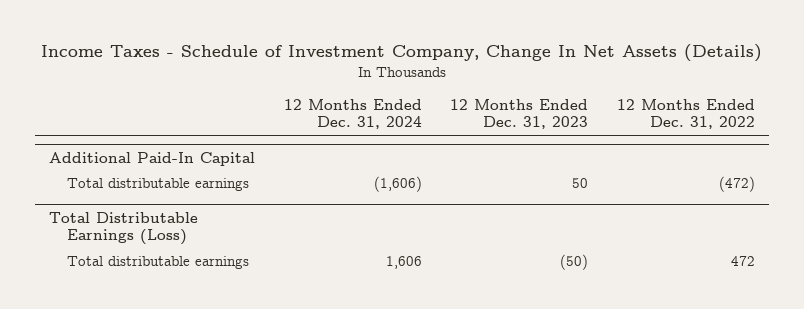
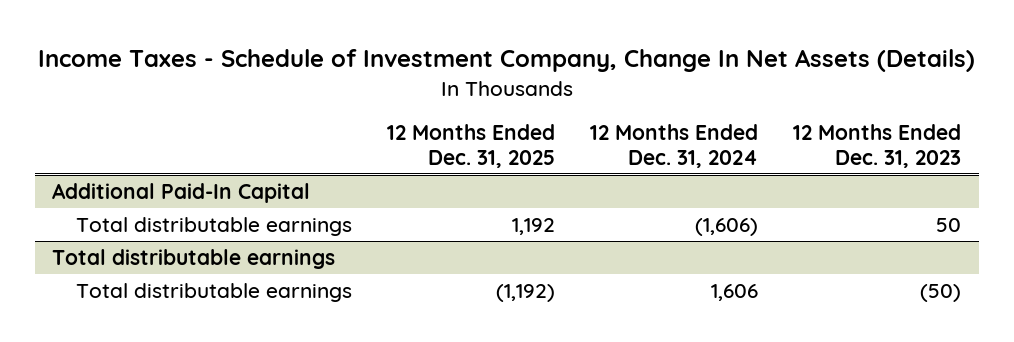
- | 12 Months Ended Dec. 31, 2024 | 12 Months Ended Dec. 31, 2023 | 12 Months Ended Dec. 31, 2022
+ | 12 Months Ended Dec. 31, 2025 | 12 Months Ended Dec. 31, 2024 | 12 Months Ended Dec. 31, 2023
- Total Distributable Earnings (Loss)
+ Total distributable earnings

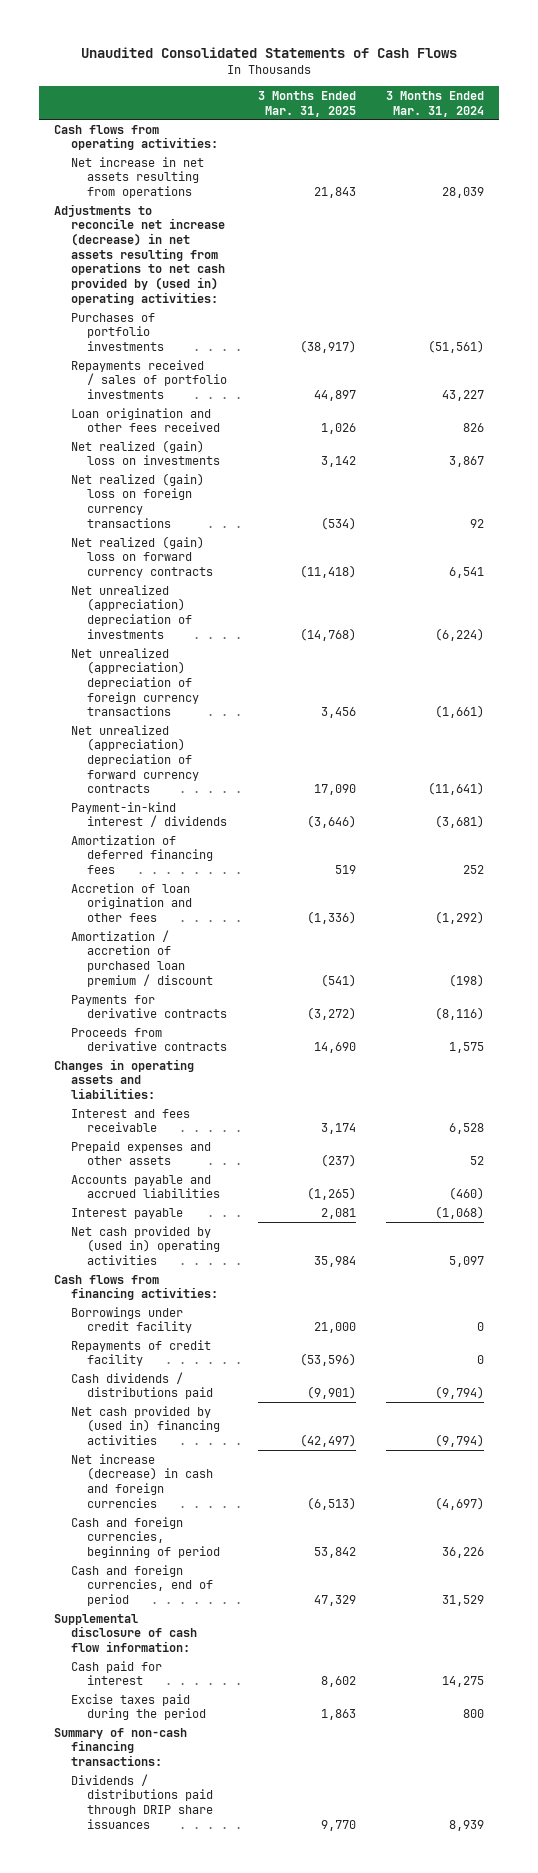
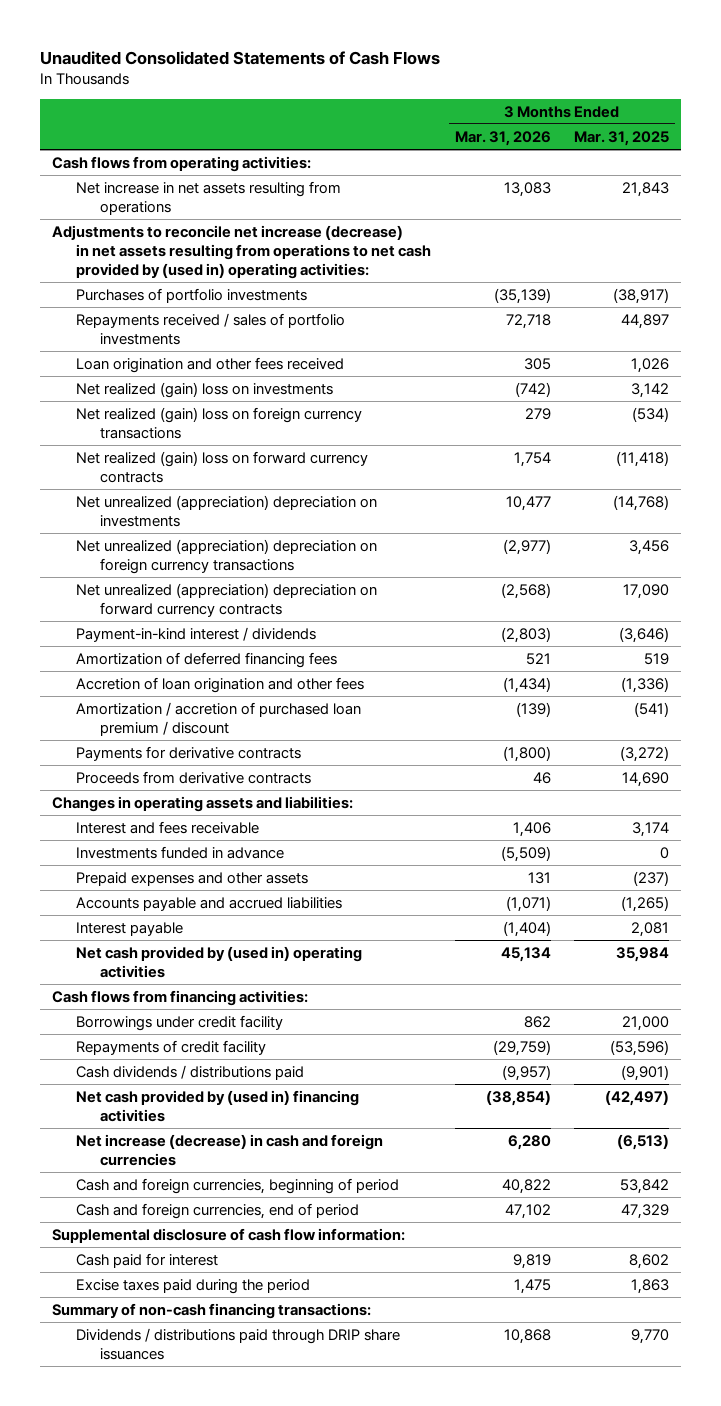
- | 3 Months Ended Mar. 31, 2025 | 3 Months Ended Mar. 31, 2024
+ | 3 Months Ended Mar. 31, 2026 | 3 Months Ended Mar. 31, 2025
- Net unrealized (appreciation) depreciation of investments | (14,768) | (6,224)
- Net unrealized (appreciation) depreciation of foreign currency transactions | 3,456 | (1,661)
- Net unrealized (appreciation) depreciation of forward currency contracts | 17,090 | (11,641)
+ Net unrealized (appreciation) depreciation on investments | 10,477 | (14,768)
+ Net unrealized (appreciation) depreciation on foreign currency transactions | (2,977) | 3,456
+ Net unrealized (appreciation) depreciation on forward currency contracts | (2,568) | 17,090
+ Investments funded in advance | (5,509) | 0

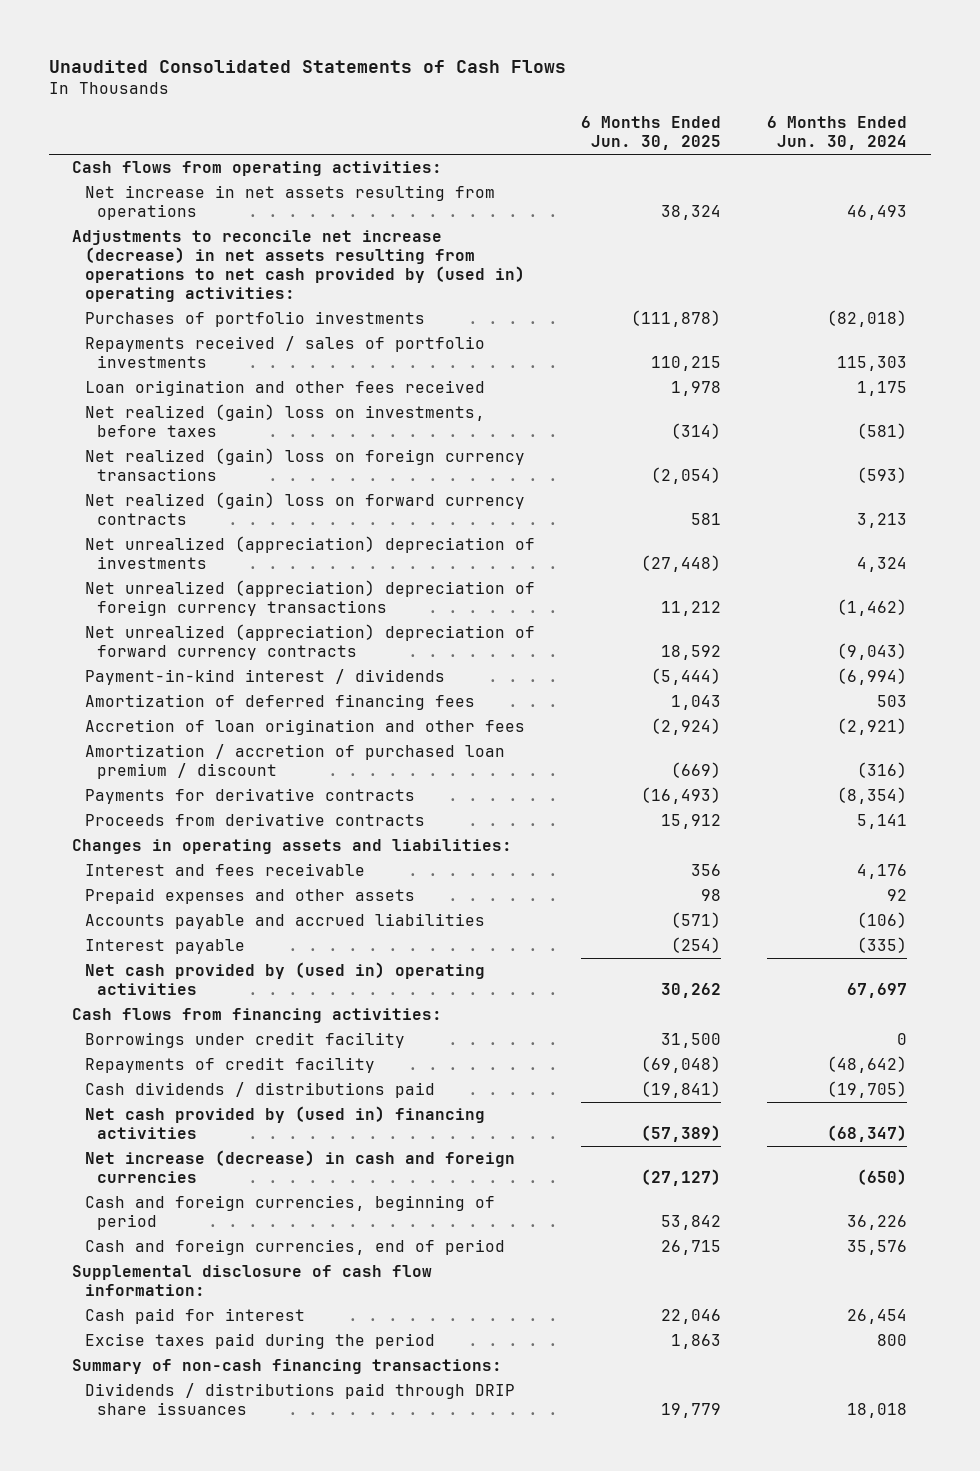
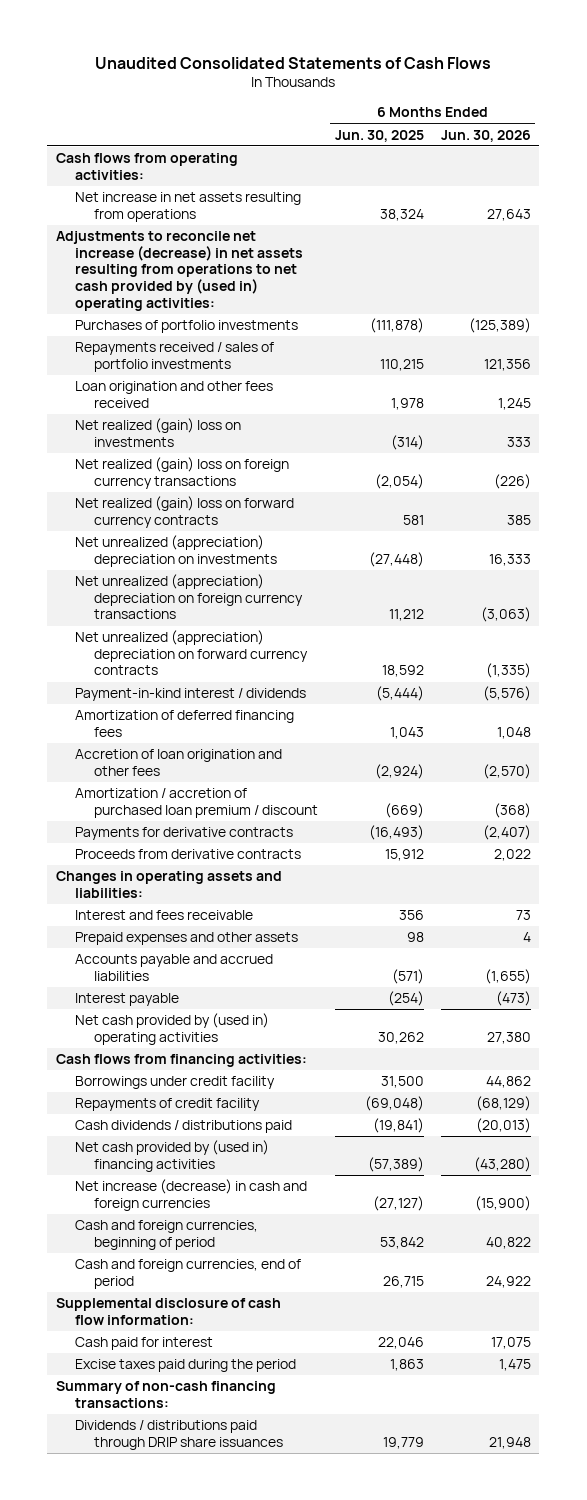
- | 6 Months Ended Jun. 30, 2025 | 6 Months Ended Jun. 30, 2024
+ | 6 Months Ended Jun. 30, 2025 | 6 Months Ended Jun. 30, 2026
- Net realized (gain) loss on investments, before taxes | (314) | (581)
+ Net realized (gain) loss on investments | (314) | 333
- Net unrealized (appreciation) depreciation of investments | (27,448) | 4,324
- Net unrealized (appreciation) depreciation of foreign currency transactions | 11,212 | (1,462)
- Net unrealized (appreciation) depreciation of forward currency contracts | 18,592 | (9,043)
+ Net unrealized (appreciation) depreciation on investments | (27,448) | 16,333
+ Net unrealized (appreciation) depreciation on foreign currency transactions | 11,212 | (3,063)
+ Net unrealized (appreciation) depreciation on forward currency contracts | 18,592 | (1,335)

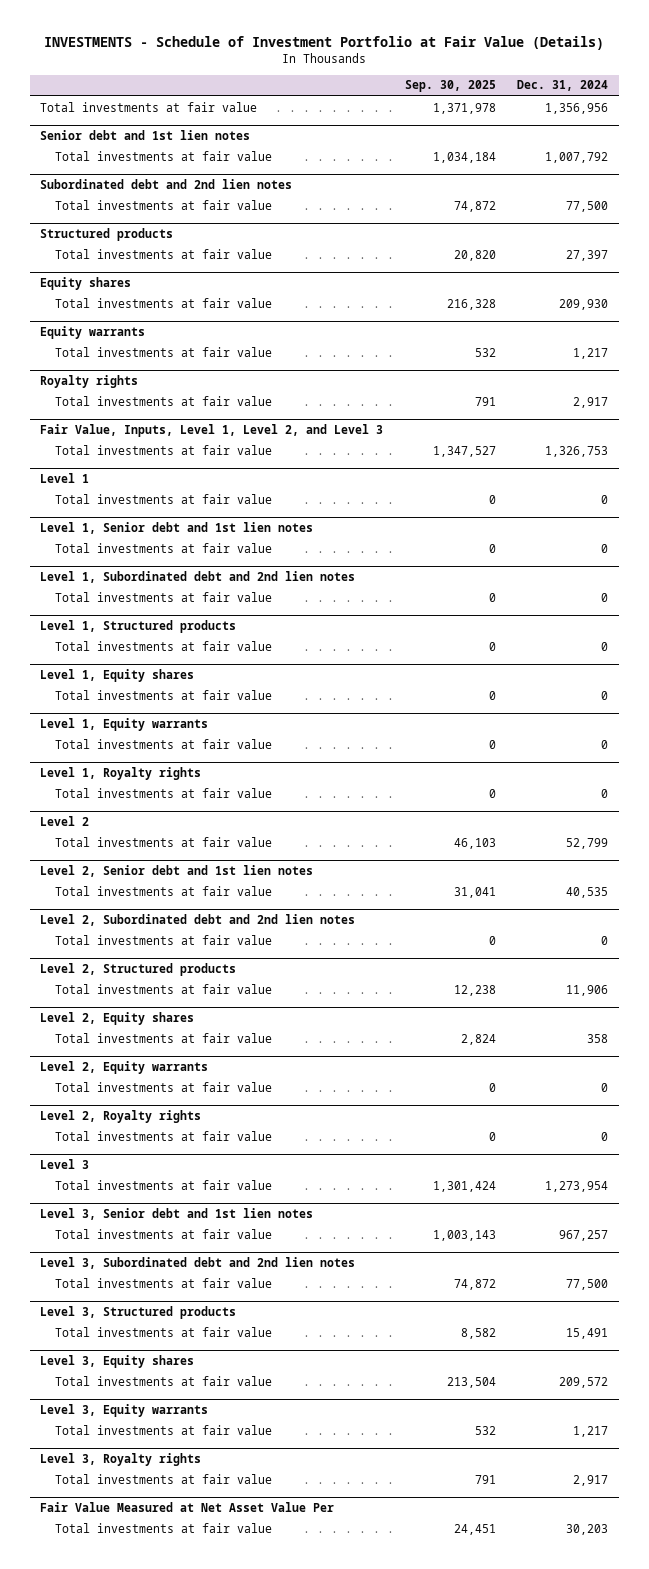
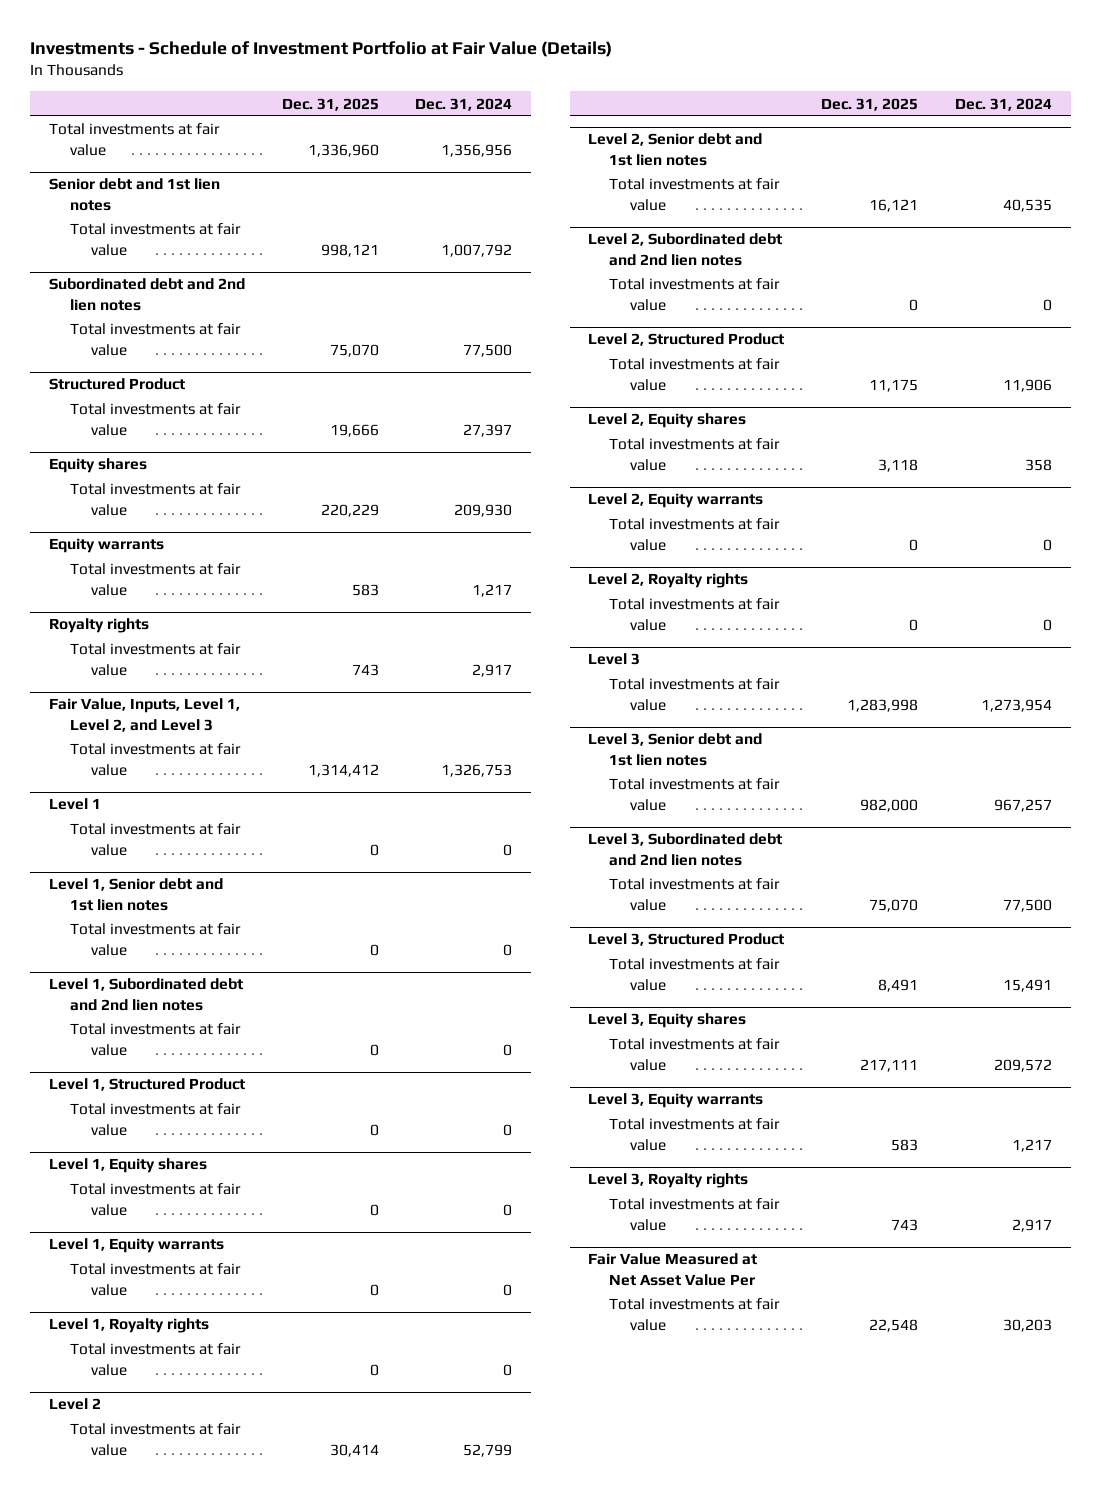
- INVESTMENTS - Schedule of Investment Portfolio at Fair Value (Details)
+ Investments - Schedule of Investment Portfolio at Fair Value (Details)
- | Sep. 30, 2025 | Dec. 31, 2024
+ | Dec. 31, 2025 | Dec. 31, 2024
- Structured products
+ Structured Product
- Level 1, Structured products
+ Level 1, Structured Product
- Level 2, Structured products
+ Level 2, Structured Product
- Level 3, Structured products
+ Level 3, Structured Product

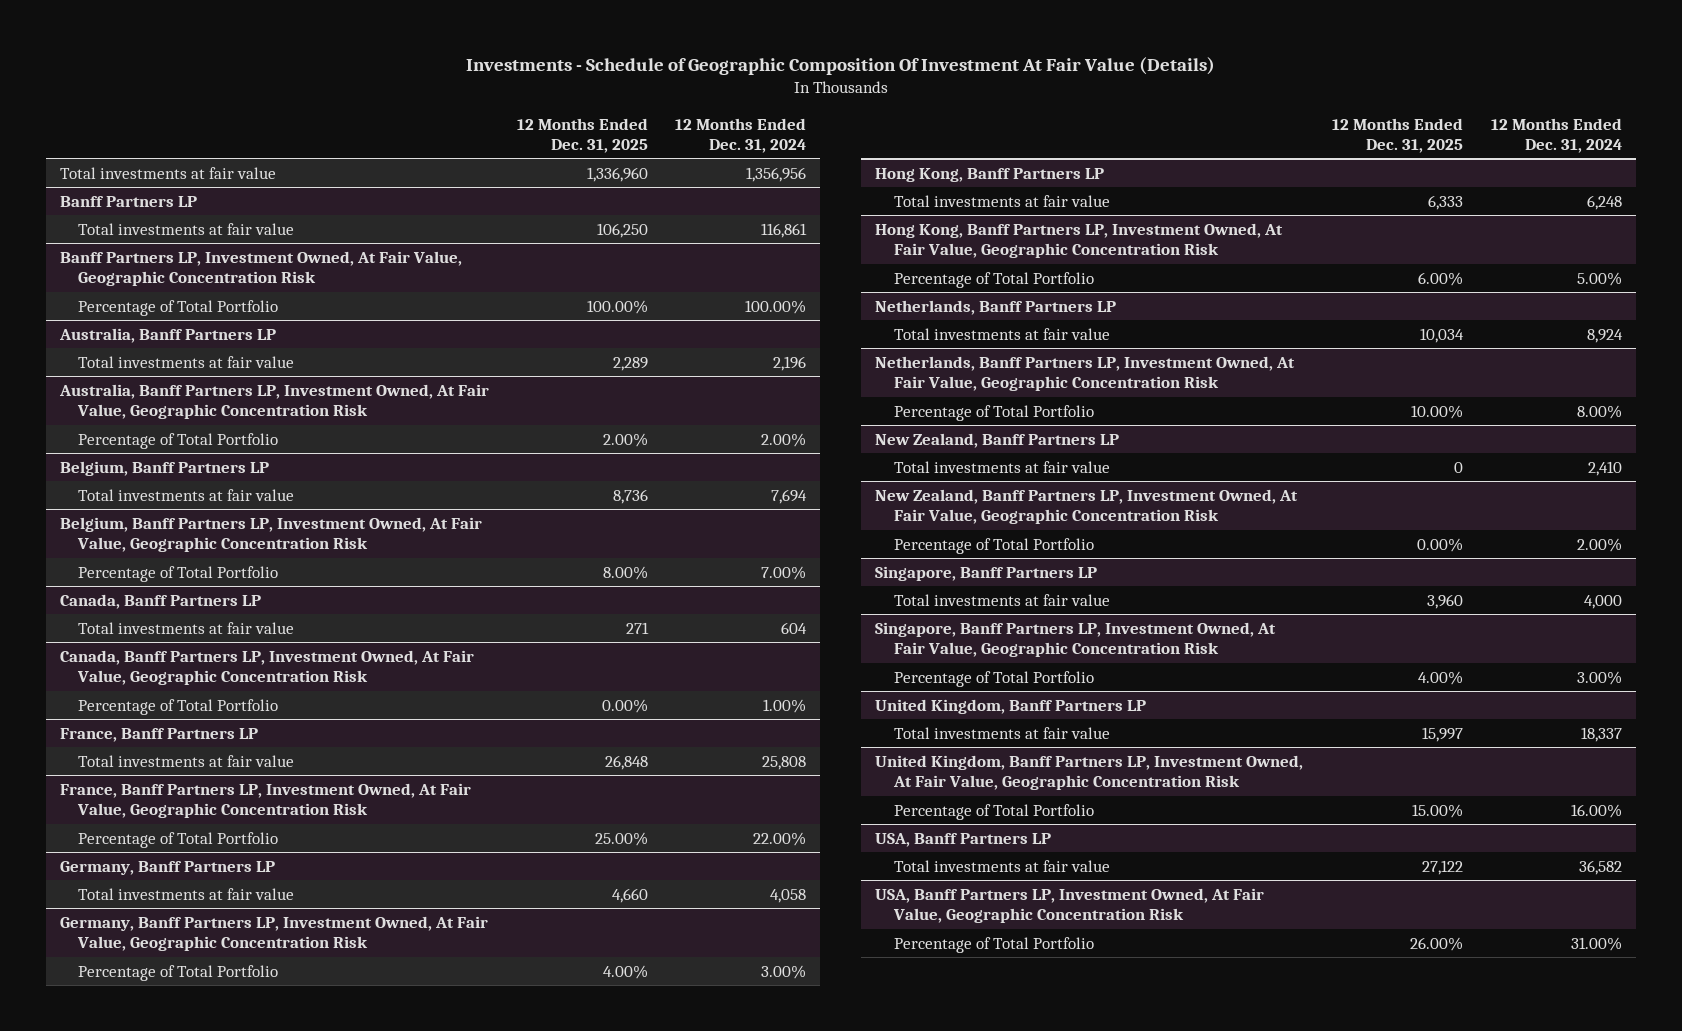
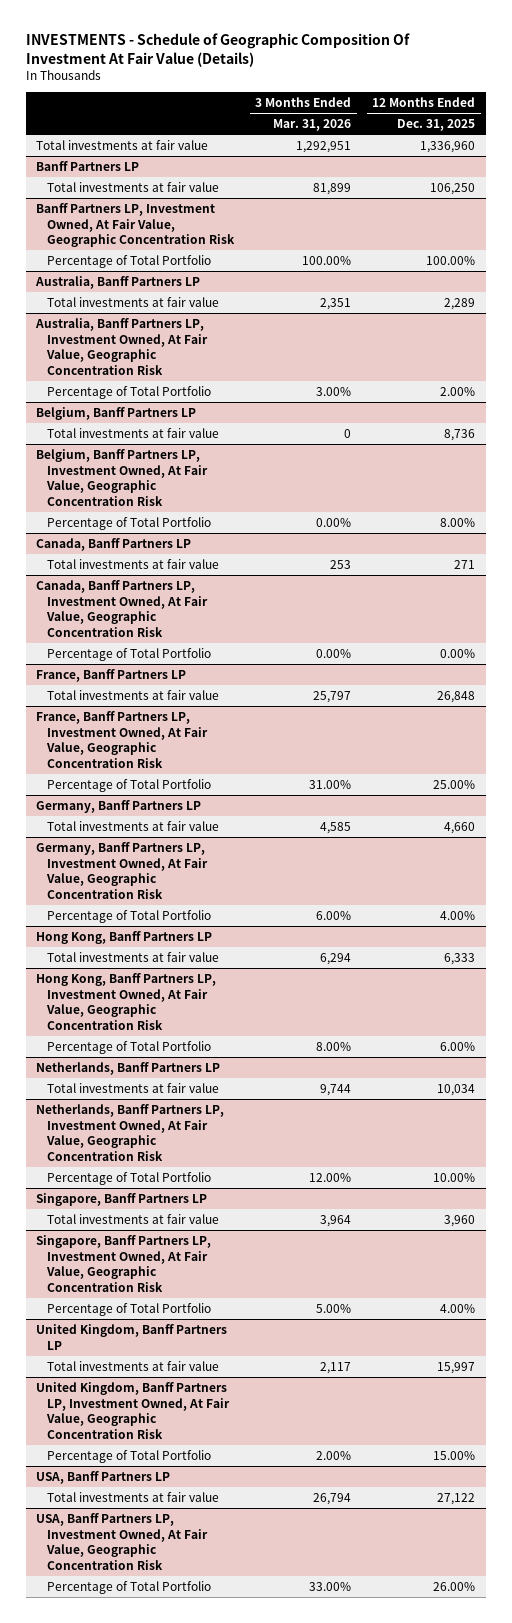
- Investments - Schedule of Geographic Composition Of Investment At Fair Value (Details)
+ INVESTMENTS - Schedule of Geographic Composition Of Investment At Fair Value (Details)
- | 12 Months Ended Dec. 31, 2025 | 12 Months Ended Dec. 31, 2024
+ | 3 Months Ended Mar. 31, 2026 | 12 Months Ended Dec. 31, 2025
- New Zealand, Banff Partners LP
- Total investments at fair value | 0 | 2,410
- New Zealand, Banff Partners LP, Investment Owned, At Fair Value, Geographic Concentration Risk
- Percentage of Total Portfolio | 0.00% | 2.00%

